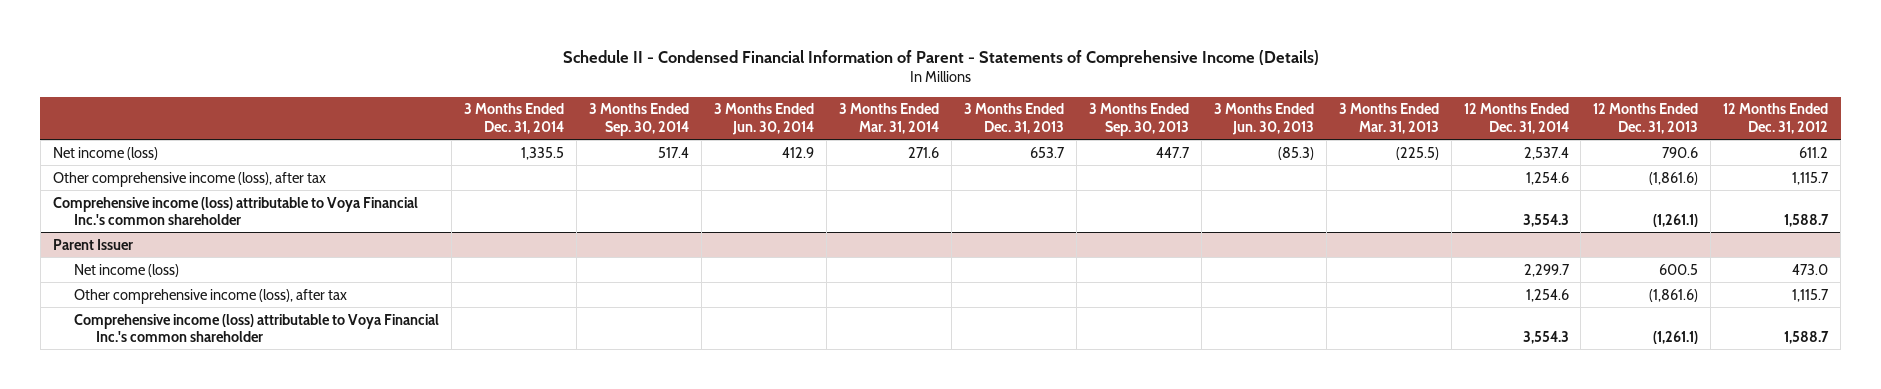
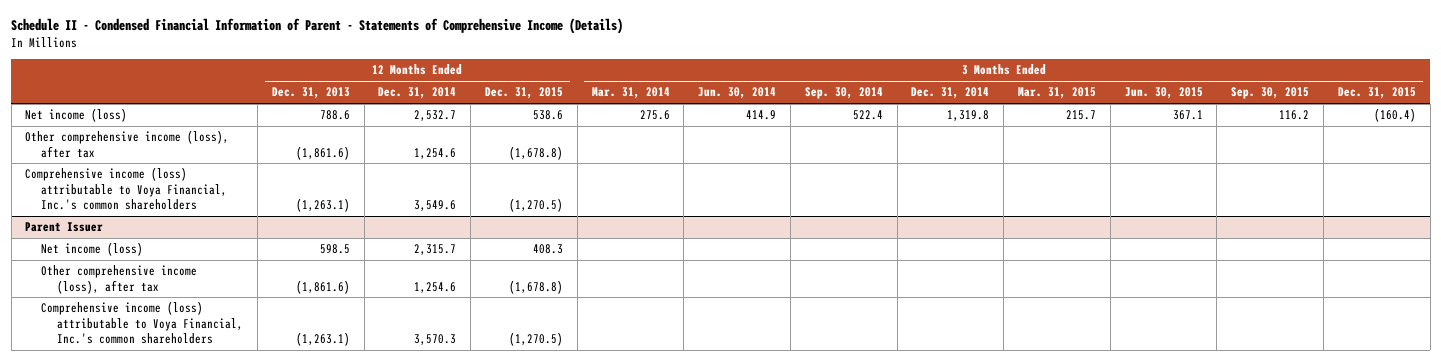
- | 3 Months Ended Dec. 31, 2014 | 3 Months Ended Sep. 30, 2014 | 3 Months Ended Jun. 30, 2014 | 3 Months Ended Mar. 31, 2014 | 3 Months Ended Dec. 31, 2013 | 3 Months Ended Sep. 30, 2013 | 3 Months Ended Jun. 30, 2013 | 3 Months Ended Mar. 31, 2013 | 12 Months Ended Dec. 31, 2014 | 12 Months Ended Dec. 31, 2013 | 12 Months Ended Dec. 31, 2012
+ | 12 Months Ended Dec. 31, 2013 | 12 Months Ended Dec. 31, 2014 | 12 Months Ended Dec. 31, 2015 | 3 Months Ended Mar. 31, 2014 | 3 Months Ended Jun. 30, 2014 | 3 Months Ended Sep. 30, 2014 | 3 Months Ended Dec. 31, 2014 | 3 Months Ended Mar. 31, 2015 | 3 Months Ended Jun. 30, 2015 | 3 Months Ended Sep. 30, 2015 | 3 Months Ended Dec. 31, 2015
- Net income (loss) | 1,335.5 | 517.4 | 412.9 | 271.6 | 653.7 | 447.7 | (85.3) | (225.5) | 2,537.4 | 790.6 | 611.2
+ Net income (loss) | 788.6 | 2,532.7 | 538.6 | 275.6 | 414.9 | 522.4 | 1,319.8 | 215.7 | 367.1 | 116.2 | (160.4)
- Comprehensive income (loss) attributable to Voya Financial Inc.'s common shareholder | | | | | | | | | 3,554.3 | (1,261.1) | 1,588.7
+ Comprehensive income (loss) attributable to Voya Financial, Inc.'s common shareholders | (1,263.1) | 3,549.6 | (1,270.5) | | | | | | | |
@ Parent Issuer
- Net income (loss) | | | | | | | | | 2,299.7 | 600.5 | 473.0
+ Net income (loss) | 598.5 | 2,315.7 | 408.3 | | | | | | | |
- Comprehensive income (loss) attributable to Voya Financial Inc.'s common shareholder | | | | | | | | | 3,554.3 | (1,261.1) | 1,588.7
+ Comprehensive income (loss) attributable to Voya Financial, Inc.'s common shareholders | (1,263.1) | 3,570.3 | (1,270.5) | | | | | | | |

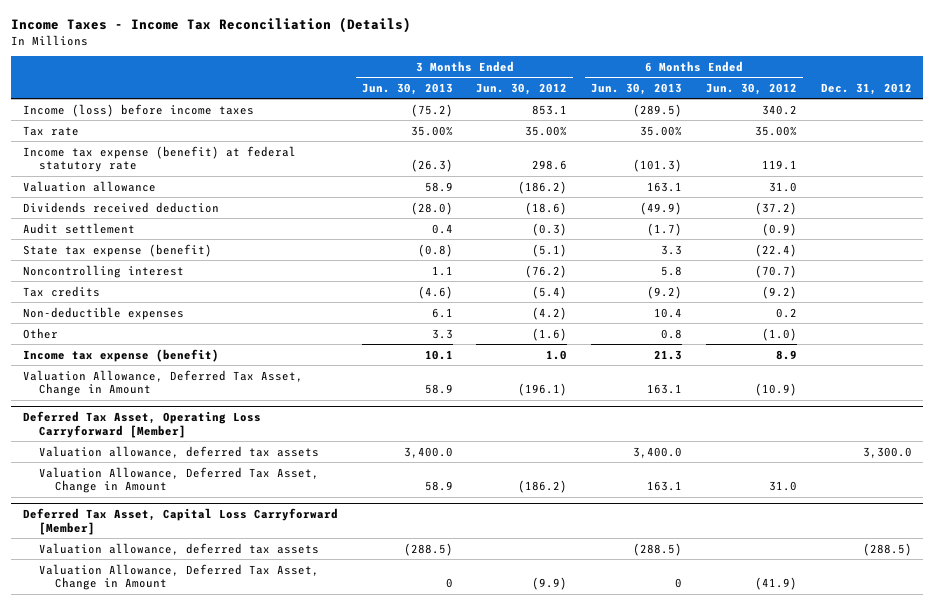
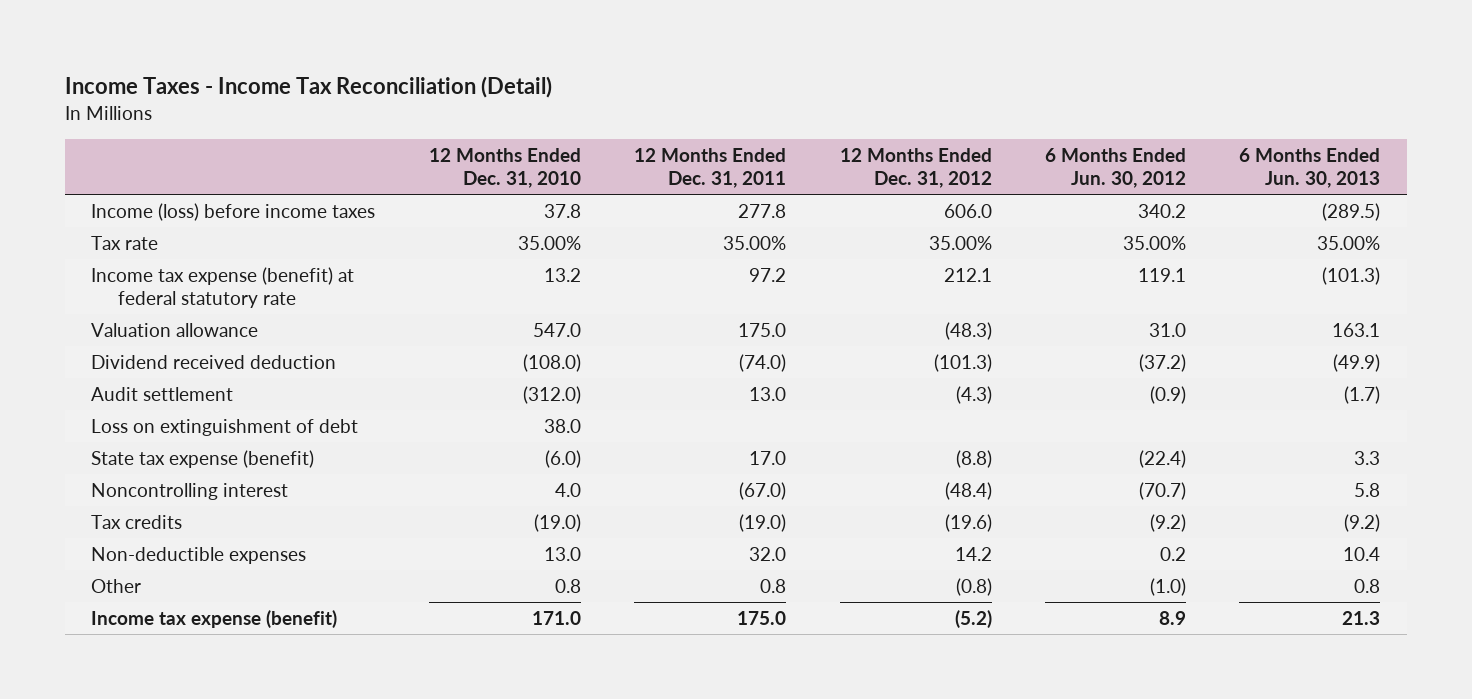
- Income Taxes - Income Tax Reconciliation (Details)
+ Income Taxes - Income Tax Reconciliation (Detail)
- | 3 Months Ended Jun. 30, 2013 | 3 Months Ended Jun. 30, 2012 | 6 Months Ended Jun. 30, 2013 | 6 Months Ended Jun. 30, 2012 | Dec. 31, 2012
+ | 12 Months Ended Dec. 31, 2010 | 12 Months Ended Dec. 31, 2011 | 12 Months Ended Dec. 31, 2012 | 6 Months Ended Jun. 30, 2012 | 6 Months Ended Jun. 30, 2013
- Dividends received deduction | (28.0) | (18.6) | (49.9) | (37.2) |
+ Dividend received deduction | (108.0) | (74.0) | (101.3) | (37.2) | (49.9)
+ Loss on extinguishment of debt | 38.0 | | | |
- Valuation Allowance, Deferred Tax Asset, Change in Amount | 58.9 | (196.1) | 163.1 | (10.9) |
- Deferred Tax Asset, Operating Loss Carryforward [Member]
- Valuation allowance, deferred tax assets | 3,400.0 | | 3,400.0 | | 3,300.0
- Valuation Allowance, Deferred Tax Asset, Change in Amount | 58.9 | (186.2) | 163.1 | 31.0 |
- Deferred Tax Asset, Capital Loss Carryforward [Member]
- Valuation allowance, deferred tax assets | (288.5) | | (288.5) | | (288.5)
- Valuation Allowance, Deferred Tax Asset, Change in Amount | 0 | (9.9) | 0 | (41.9) |

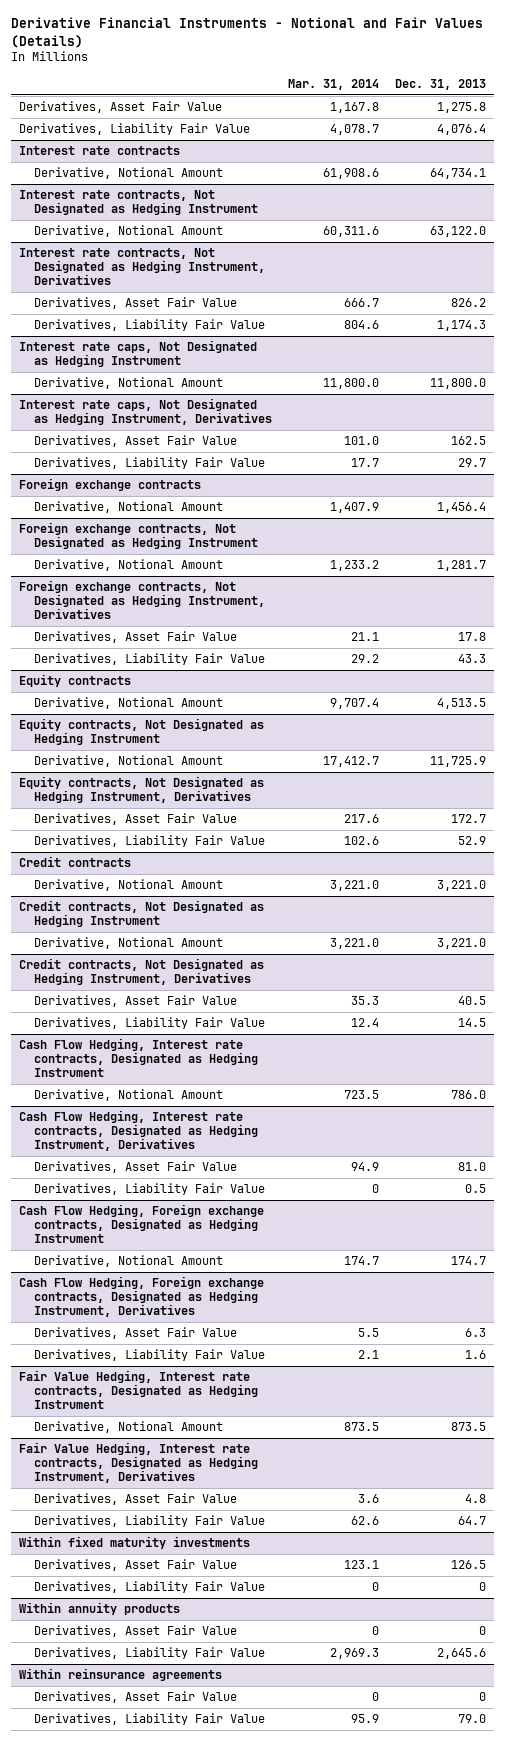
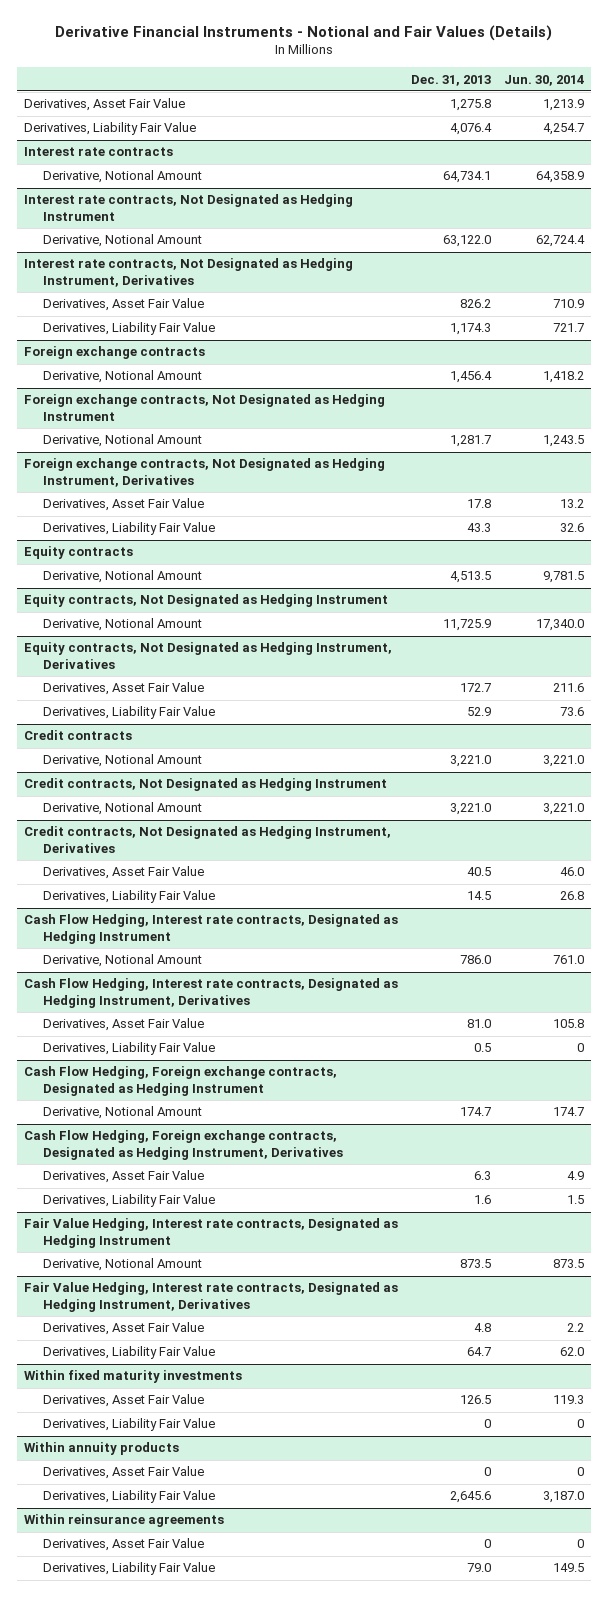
- | Mar. 31, 2014 | Dec. 31, 2013
+ | Dec. 31, 2013 | Jun. 30, 2014
- Interest rate caps, Not Designated as Hedging Instrument
- Derivative, Notional Amount | 11,800.0 | 11,800.0
- Interest rate caps, Not Designated as Hedging Instrument, Derivatives
- Derivatives, Asset Fair Value | 101.0 | 162.5
- Derivatives, Liability Fair Value | 17.7 | 29.7

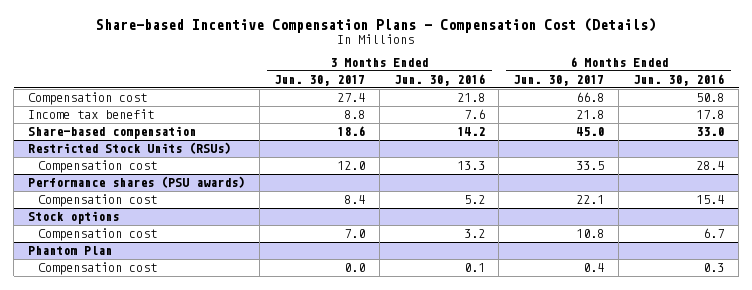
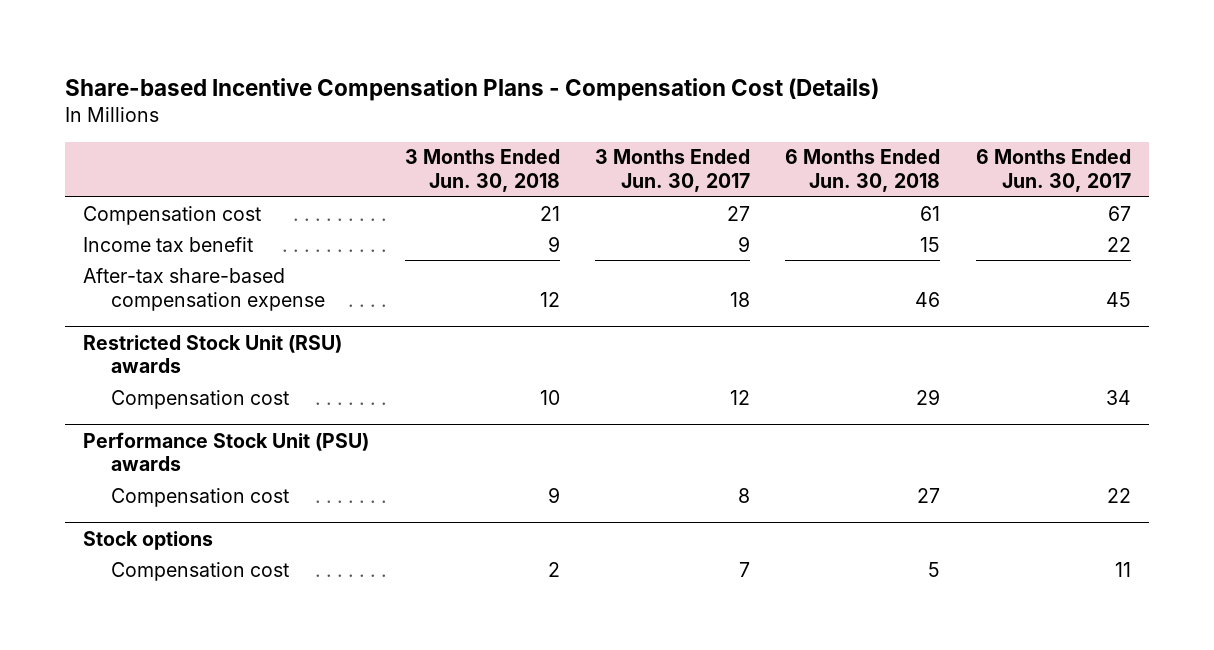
- | 3 Months Ended Jun. 30, 2017 | 3 Months Ended Jun. 30, 2016 | 6 Months Ended Jun. 30, 2017 | 6 Months Ended Jun. 30, 2016
+ | 3 Months Ended Jun. 30, 2018 | 3 Months Ended Jun. 30, 2017 | 6 Months Ended Jun. 30, 2018 | 6 Months Ended Jun. 30, 2017
- Compensation cost | 27.4 | 21.8 | 66.8 | 50.8
- Income tax benefit | 8.8 | 7.6 | 21.8 | 17.8
- Share-based compensation | 18.6 | 14.2 | 45.0 | 33.0
- Restricted Stock Units (RSUs)
- Compensation cost | 12.0 | 13.3 | 33.5 | 28.4
- Performance shares (PSU awards)
- Compensation cost | 8.4 | 5.2 | 22.1 | 15.4
+ Compensation cost | 21 | 27 | 61 | 67
+ Income tax benefit | 9 | 9 | 15 | 22
+ After-tax share-based compensation expense | 12 | 18 | 46 | 45
+ Restricted Stock Unit (RSU) awards
+ Compensation cost | 10 | 12 | 29 | 34
+ Performance Stock Unit (PSU) awards
+ Compensation cost | 9 | 8 | 27 | 22
@ Stock options
- Compensation cost | 7.0 | 3.2 | 10.8 | 6.7
- Phantom Plan
- Compensation cost | 0.0 | 0.1 | 0.4 | 0.3
@ Stock options
+ Compensation cost | 2 | 7 | 5 | 11

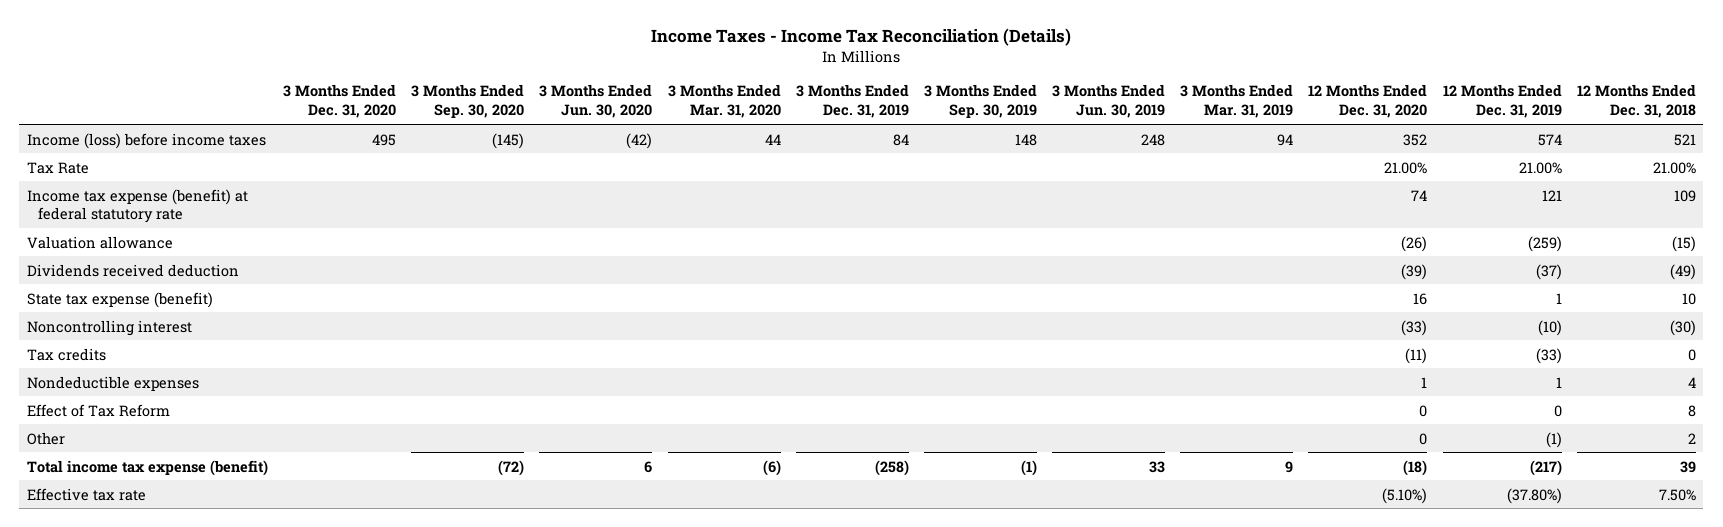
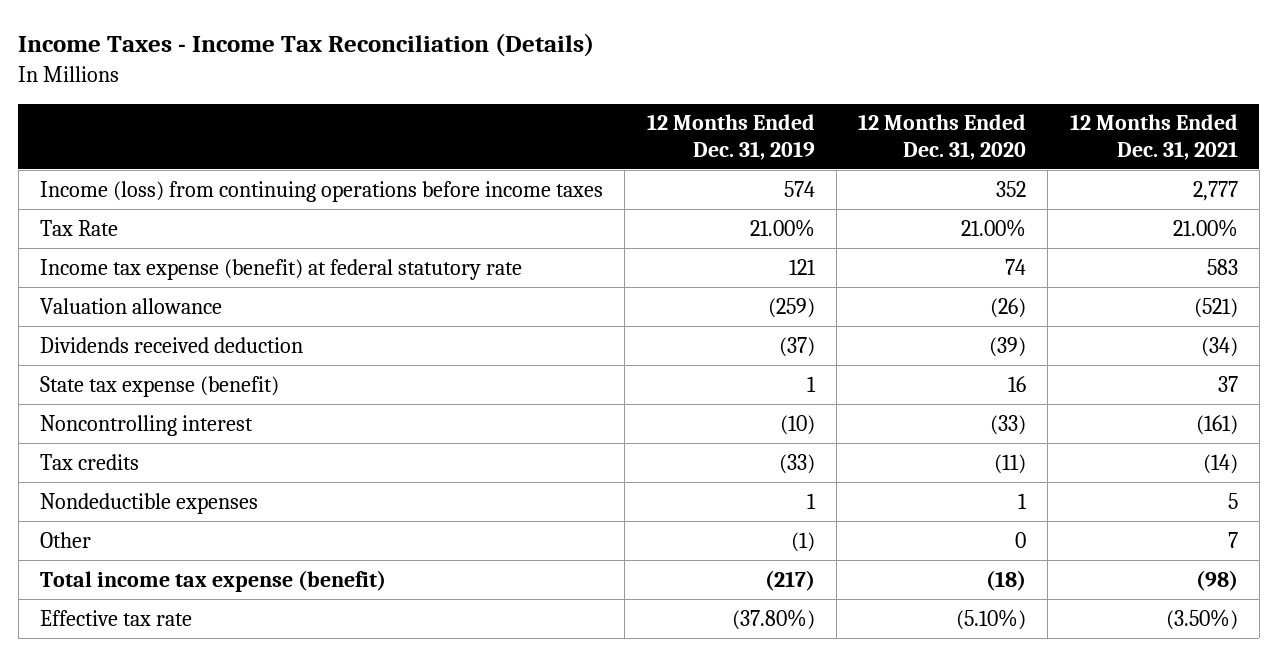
- | 3 Months Ended Dec. 31, 2020 | 3 Months Ended Sep. 30, 2020 | 3 Months Ended Jun. 30, 2020 | 3 Months Ended Mar. 31, 2020 | 3 Months Ended Dec. 31, 2019 | 3 Months Ended Sep. 30, 2019 | 3 Months Ended Jun. 30, 2019 | 3 Months Ended Mar. 31, 2019 | 12 Months Ended Dec. 31, 2020 | 12 Months Ended Dec. 31, 2019 | 12 Months Ended Dec. 31, 2018
+ | 12 Months Ended Dec. 31, 2019 | 12 Months Ended Dec. 31, 2020 | 12 Months Ended Dec. 31, 2021
- Income (loss) before income taxes | 495 | (145) | (42) | 44 | 84 | 148 | 248 | 94 | 352 | 574 | 521
+ Income (loss) from continuing operations before income taxes | 574 | 352 | 2,777
- Effect of Tax Reform | | | | | | | | | 0 | 0 | 8

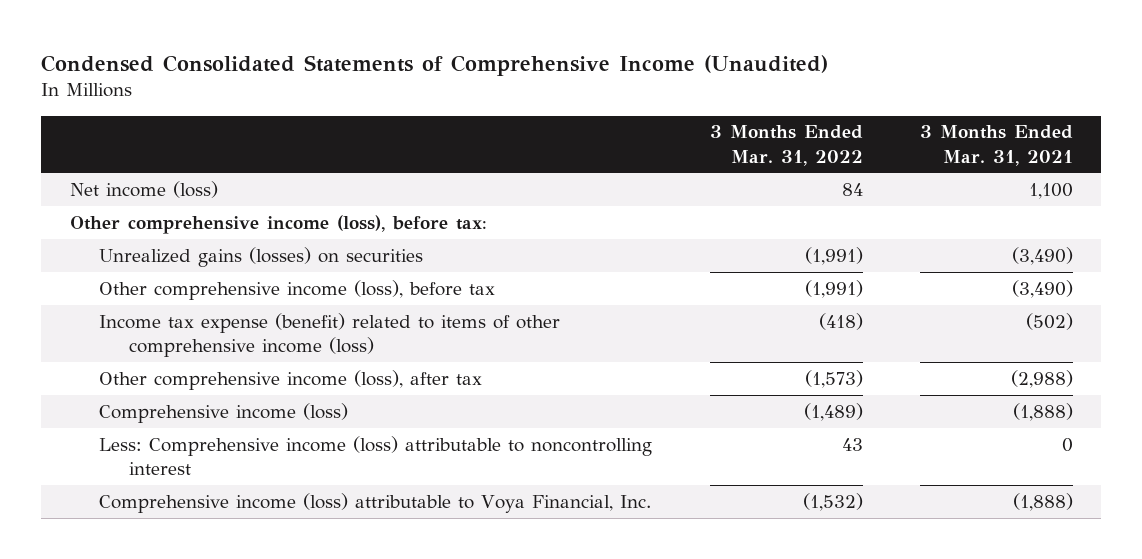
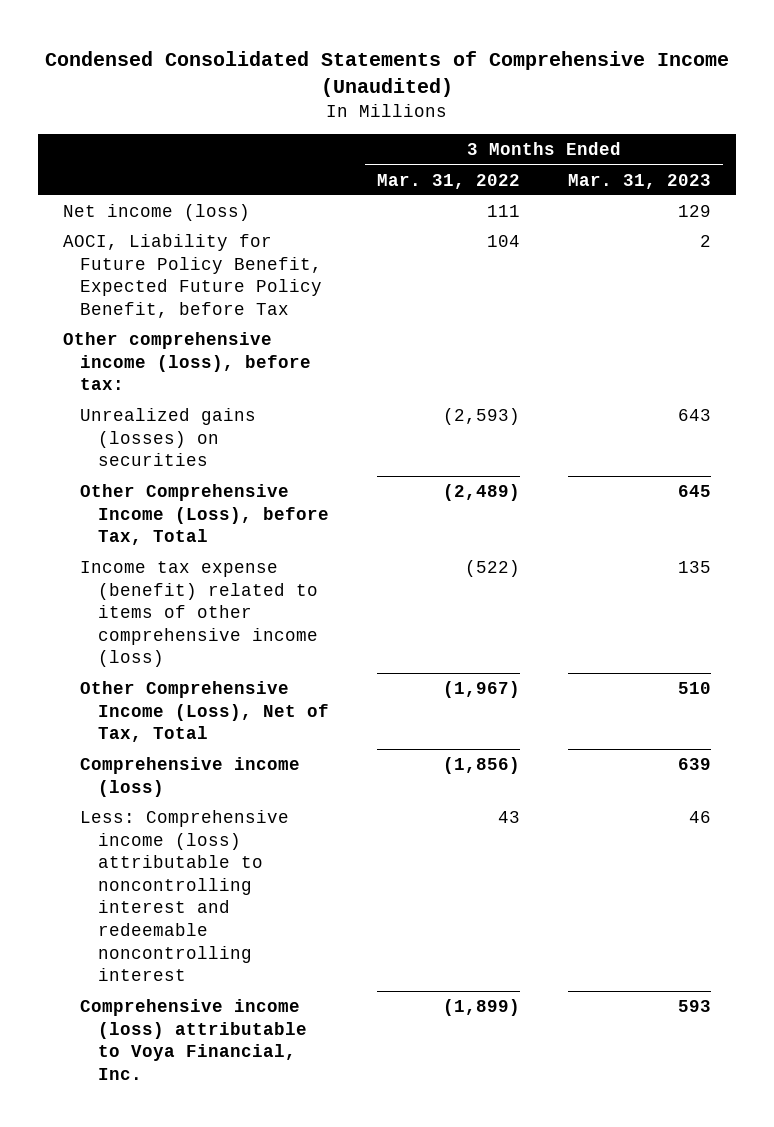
- | 3 Months Ended Mar. 31, 2022 | 3 Months Ended Mar. 31, 2021
+ | 3 Months Ended Mar. 31, 2022 | 3 Months Ended Mar. 31, 2023
- Net income (loss) | 84 | 1,100
+ Net income (loss) | 111 | 129
+ AOCI, Liability for Future Policy Benefit, Expected Future Policy Benefit, before Tax | 104 | 2
- Unrealized gains (losses) on securities | (1,991) | (3,490)
- Other comprehensive income (loss), before tax | (1,991) | (3,490)
- Income tax expense (benefit) related to items of other comprehensive income (loss) | (418) | (502)
- Other comprehensive income (loss), after tax | (1,573) | (2,988)
- Comprehensive income (loss) | (1,489) | (1,888)
- Less: Comprehensive income (loss) attributable to noncontrolling interest | 43 | 0
- Comprehensive income (loss) attributable to Voya Financial, Inc. | (1,532) | (1,888)
+ Unrealized gains (losses) on securities | (2,593) | 643
+ Other Comprehensive Income (Loss), before Tax, Total | (2,489) | 645
+ Income tax expense (benefit) related to items of other comprehensive income (loss) | (522) | 135
+ Other Comprehensive Income (Loss), Net of Tax, Total | (1,967) | 510
+ Comprehensive income (loss) | (1,856) | 639
+ Less: Comprehensive income (loss) attributable to noncontrolling interest and redeemable noncontrolling interest | 43 | 46
+ Comprehensive income (loss) attributable to Voya Financial, Inc. | (1,899) | 593

